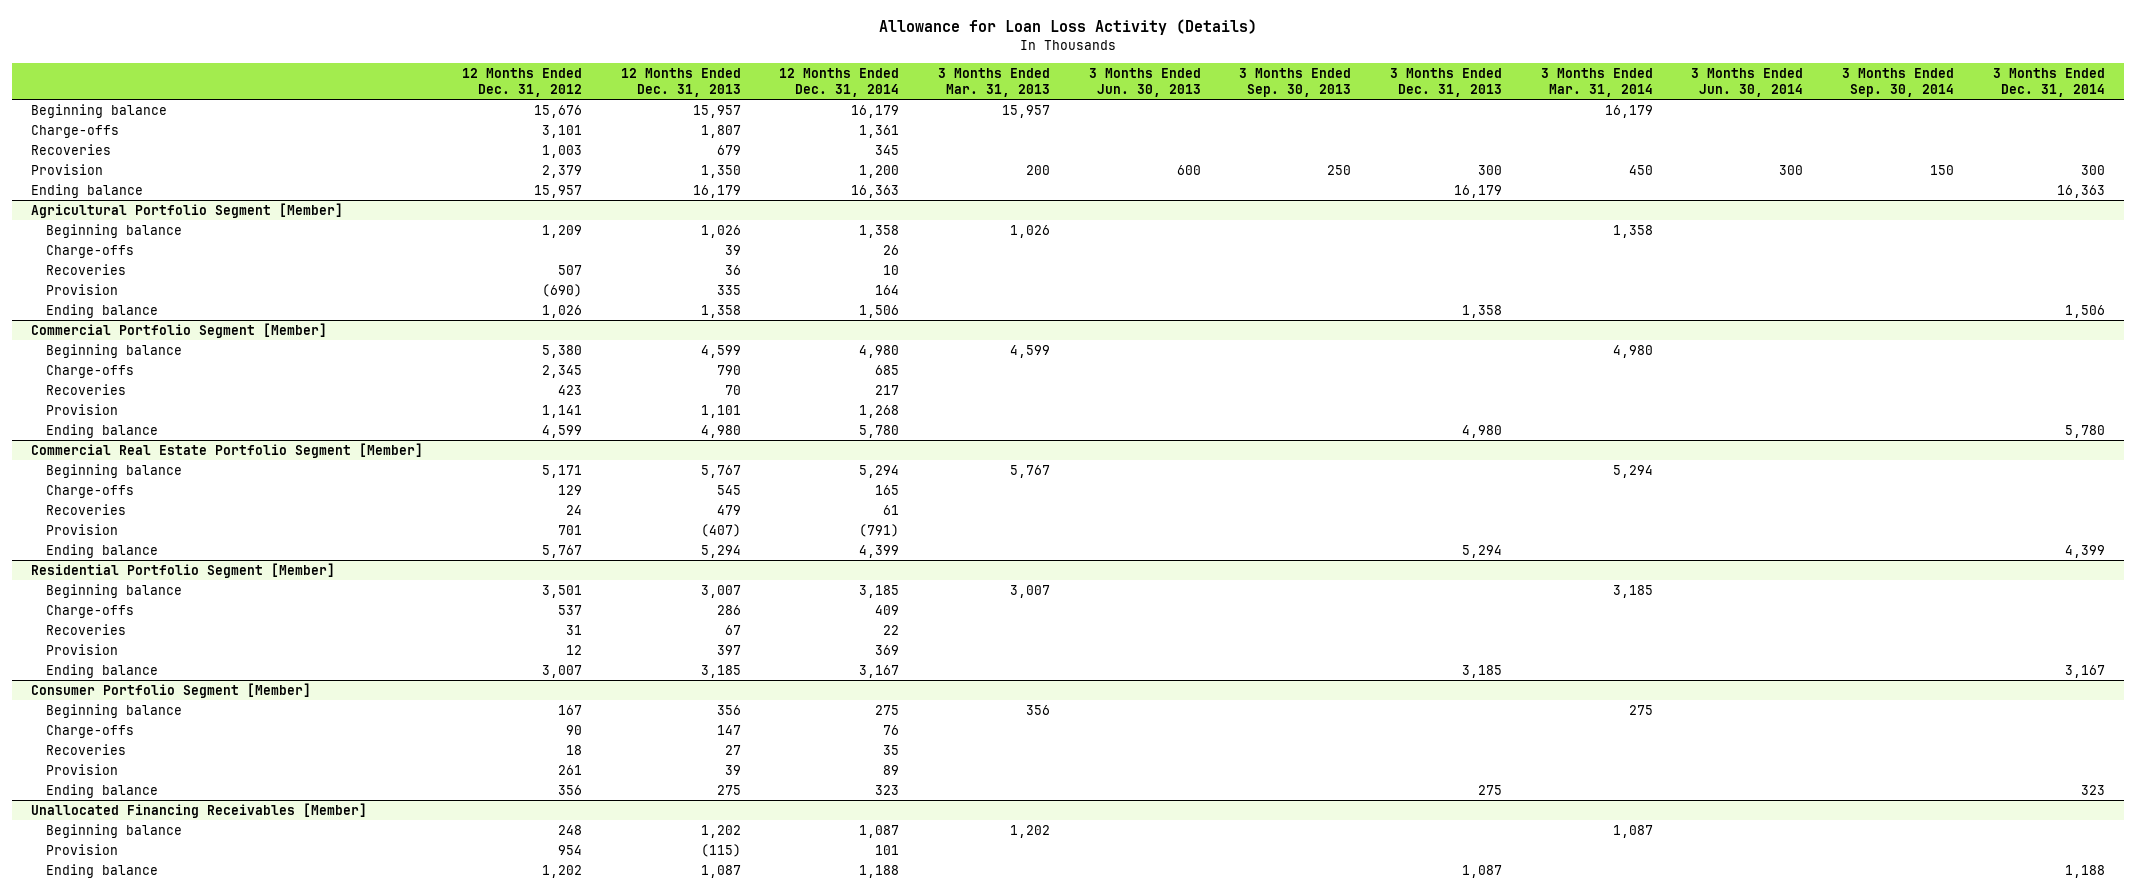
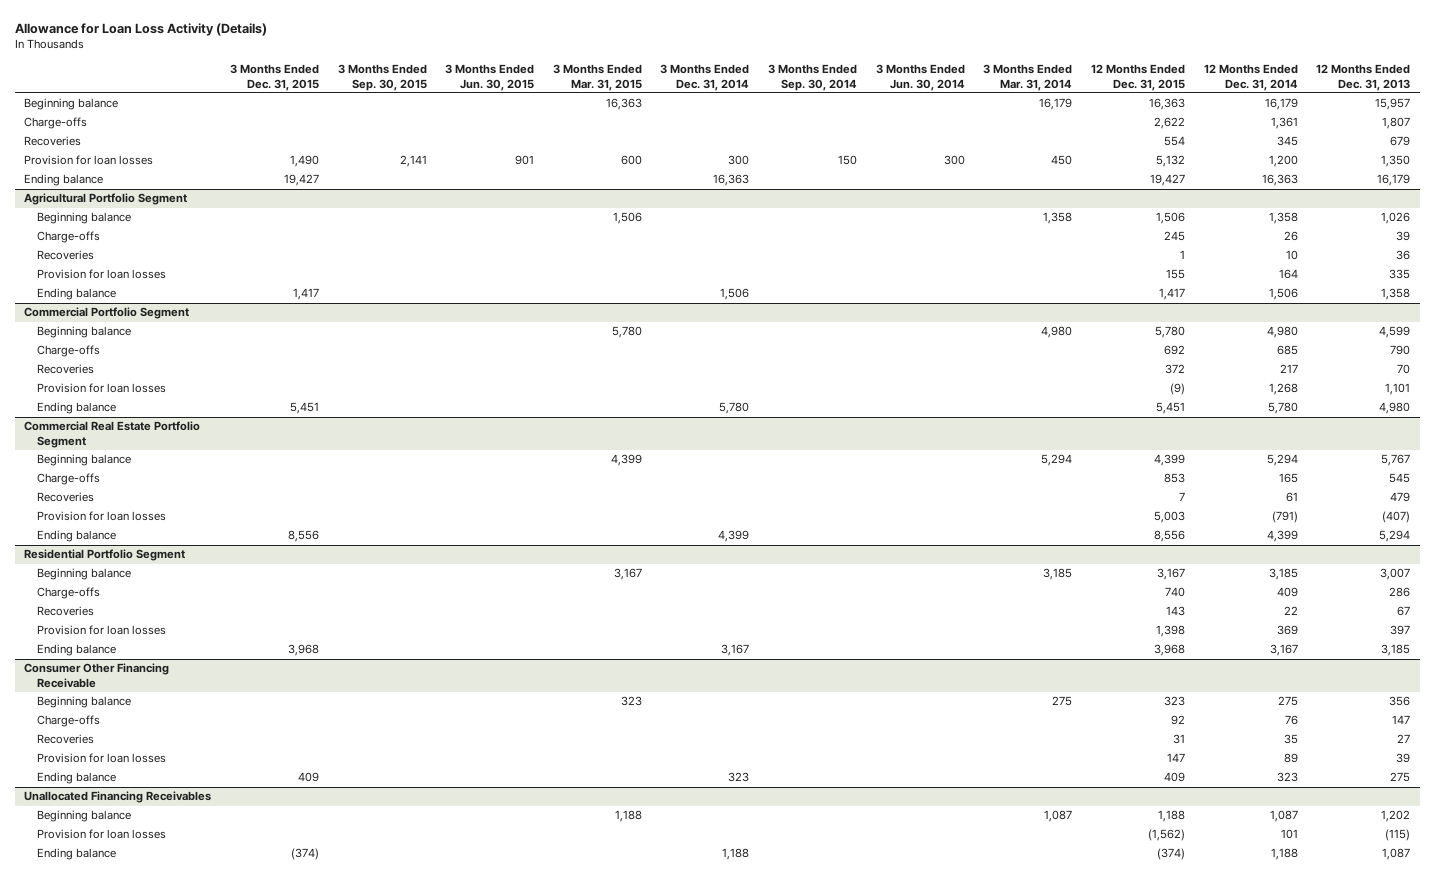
- | 12 Months Ended Dec. 31, 2012 | 12 Months Ended Dec. 31, 2013 | 12 Months Ended Dec. 31, 2014 | 3 Months Ended Mar. 31, 2013 | 3 Months Ended Jun. 30, 2013 | 3 Months Ended Sep. 30, 2013 | 3 Months Ended Dec. 31, 2013 | 3 Months Ended Mar. 31, 2014 | 3 Months Ended Jun. 30, 2014 | 3 Months Ended Sep. 30, 2014 | 3 Months Ended Dec. 31, 2014
+ | 3 Months Ended Dec. 31, 2015 | 3 Months Ended Sep. 30, 2015 | 3 Months Ended Jun. 30, 2015 | 3 Months Ended Mar. 31, 2015 | 3 Months Ended Dec. 31, 2014 | 3 Months Ended Sep. 30, 2014 | 3 Months Ended Jun. 30, 2014 | 3 Months Ended Mar. 31, 2014 | 12 Months Ended Dec. 31, 2015 | 12 Months Ended Dec. 31, 2014 | 12 Months Ended Dec. 31, 2013
- Provision | 2,379 | 1,350 | 1,200 | 200 | 600 | 250 | 300 | 450 | 300 | 150 | 300
+ Provision for loan losses | 1,490 | 2,141 | 901 | 600 | 300 | 150 | 300 | 450 | 5,132 | 1,200 | 1,350
- Agricultural Portfolio Segment [Member]
+ Agricultural Portfolio Segment
- Provision | (690) | 335 | 164 | | | | | | | |
+ Provision for loan losses | | | | | | | | | 155 | 164 | 335
- Commercial Portfolio Segment [Member]
+ Commercial Portfolio Segment
- Provision | 1,141 | 1,101 | 1,268 | | | | | | | |
+ Provision for loan losses | | | | | | | | | (9) | 1,268 | 1,101
- Commercial Real Estate Portfolio Segment [Member]
+ Commercial Real Estate Portfolio Segment
- Provision | 701 | (407) | (791) | | | | | | | |
+ Provision for loan losses | | | | | | | | | 5,003 | (791) | (407)
- Residential Portfolio Segment [Member]
+ Residential Portfolio Segment
- Provision | 12 | 397 | 369 | | | | | | | |
+ Provision for loan losses | | | | | | | | | 1,398 | 369 | 397
- Consumer Portfolio Segment [Member]
+ Consumer Other Financing Receivable
- Provision | 261 | 39 | 89 | | | | | | | |
+ Provision for loan losses | | | | | | | | | 147 | 89 | 39
- Unallocated Financing Receivables [Member]
+ Unallocated Financing Receivables
- Provision | 954 | (115) | 101 | | | | | | | |
+ Provision for loan losses | | | | | | | | | (1,562) | 101 | (115)

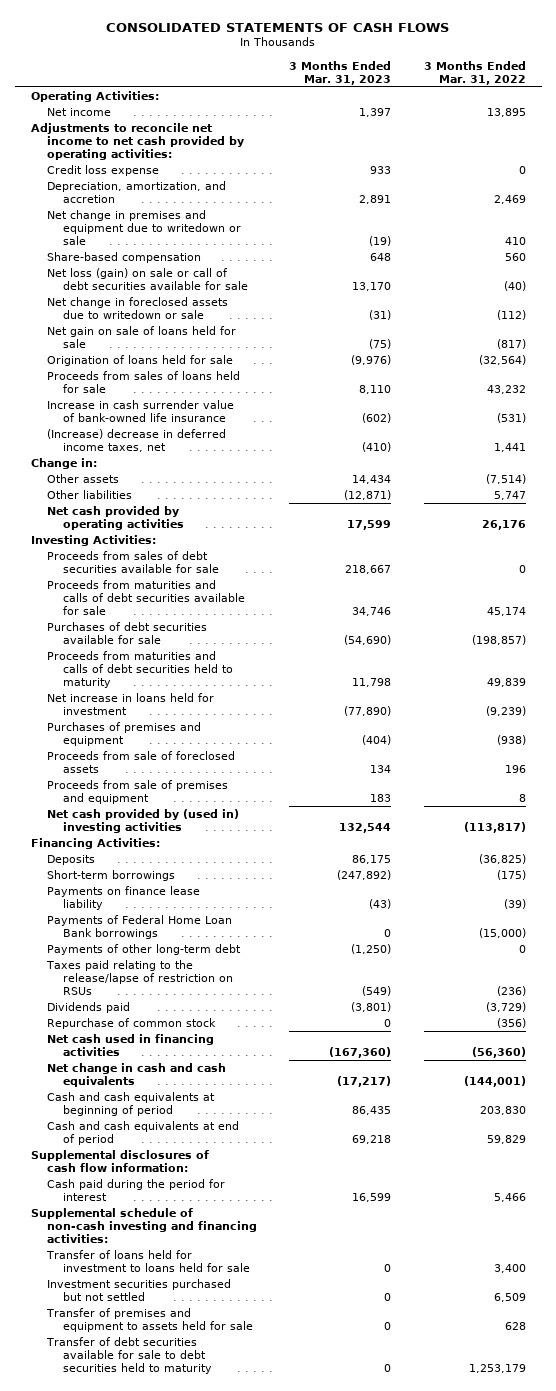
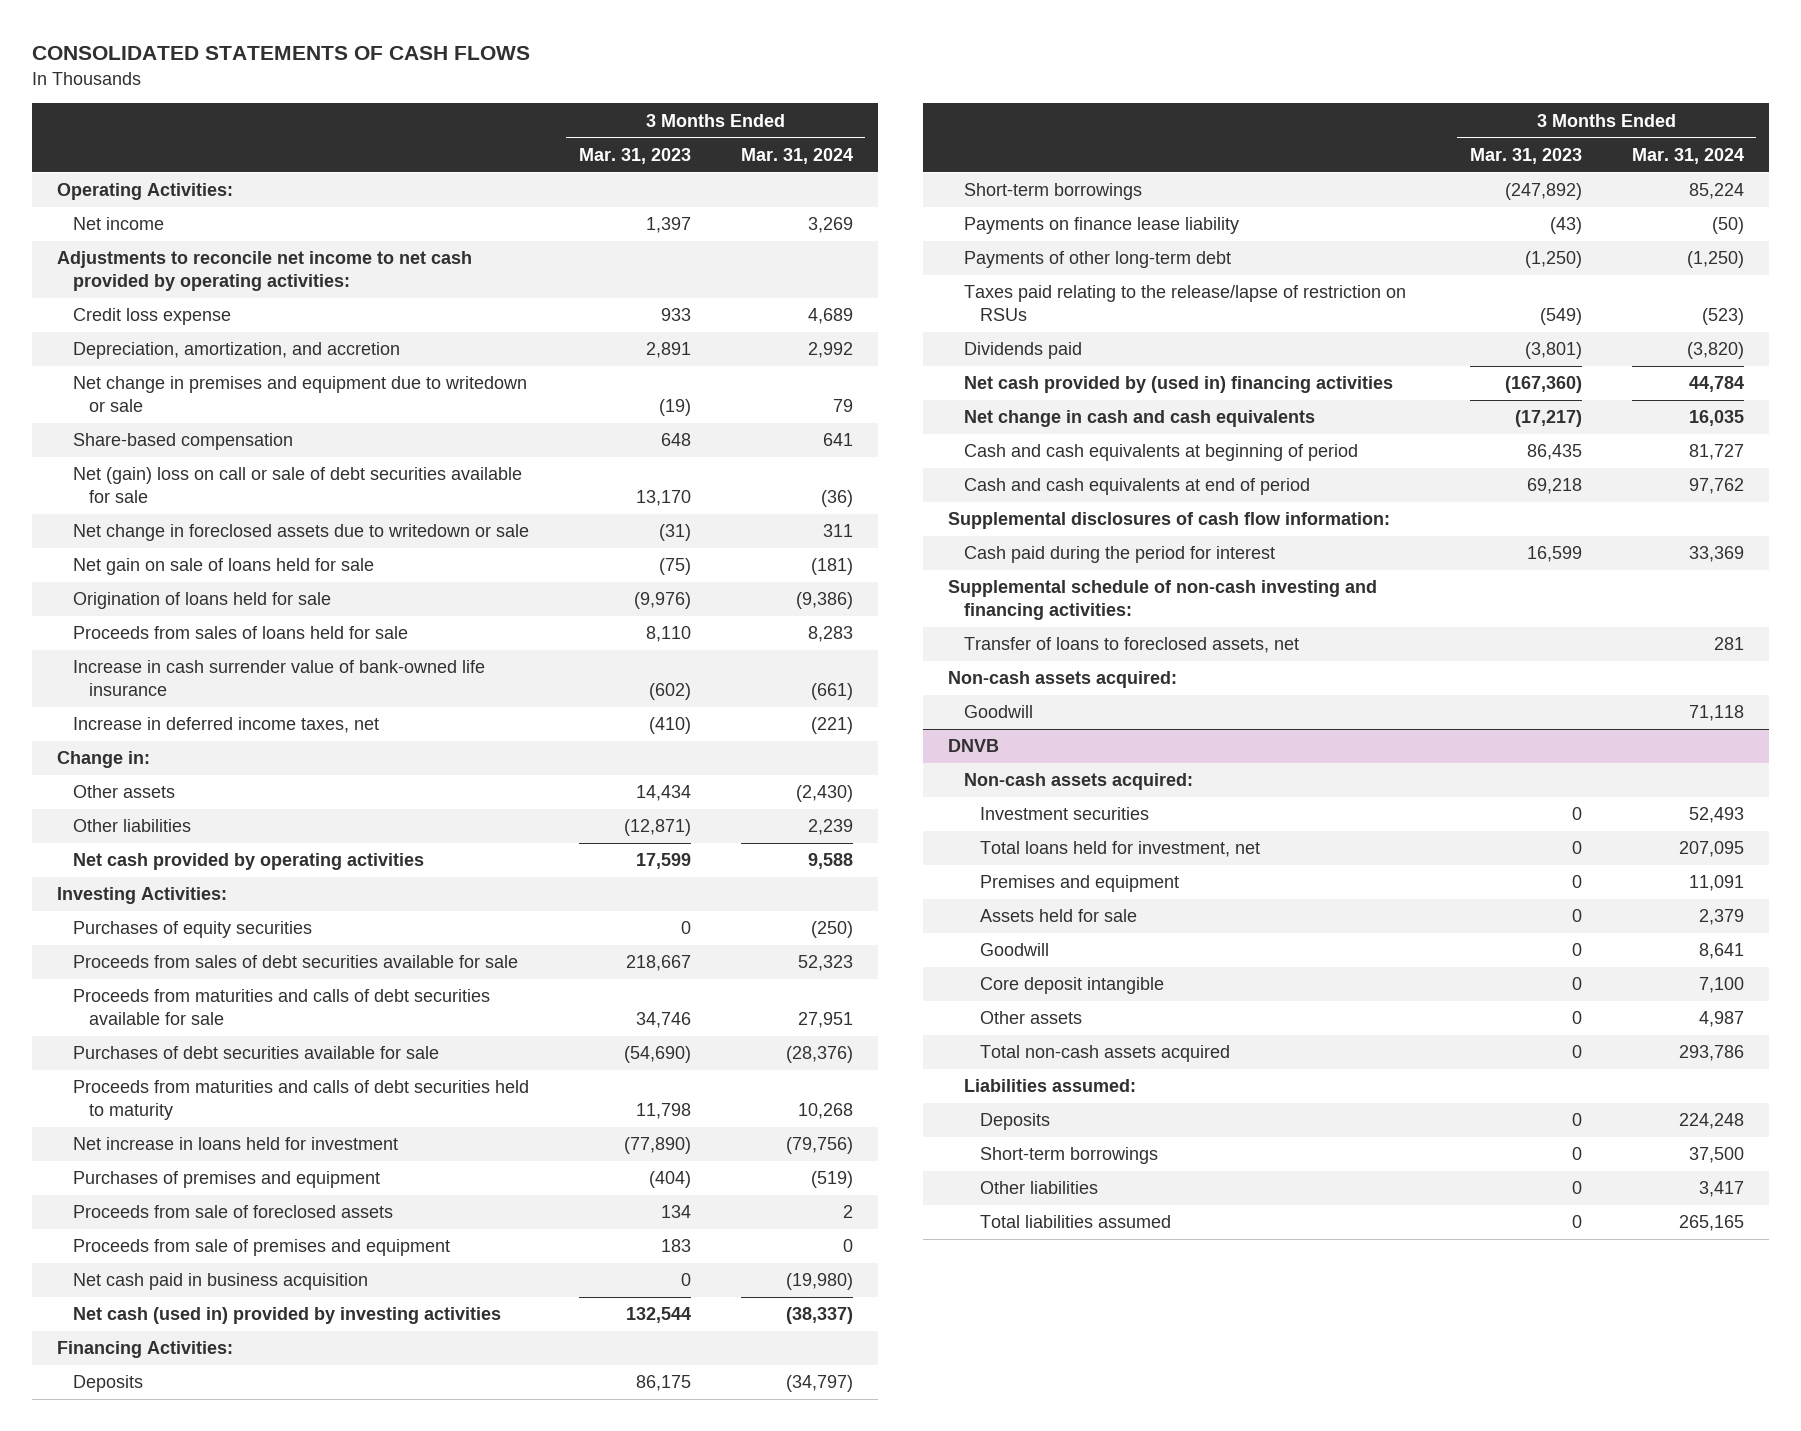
- | 3 Months Ended Mar. 31, 2023 | 3 Months Ended Mar. 31, 2022
+ | 3 Months Ended Mar. 31, 2023 | 3 Months Ended Mar. 31, 2024
- Net loss (gain) on sale or call of debt securities available for sale | 13,170 | (40)
+ Net (gain) loss on call or sale of debt securities available for sale | 13,170 | (36)
- (Increase) decrease in deferred income taxes, net | (410) | 1,441
+ Increase in deferred income taxes, net | (410) | (221)
+ Purchases of equity securities | 0 | (250)
- Net cash provided by (used in) investing activities | 132,544 | (113,817)
+ Net cash paid in business acquisition | 0 | (19,980)
+ Net cash (used in) provided by investing activities | 132,544 | (38,337)
- Payments of Federal Home Loan Bank borrowings | 0 | (15,000)
- Repurchase of common stock | 0 | (356)
- Net cash used in financing activities | (167,360) | (56,360)
+ Net cash provided by (used in) financing activities | (167,360) | 44,784
- Transfer of loans held for investment to loans held for sale | 0 | 3,400
- Investment securities purchased but not settled | 0 | 6,509
- Transfer of premises and equipment to assets held for sale | 0 | 628
- Transfer of debt securities available for sale to debt securities held to maturity | 0 | 1,253,179
+ Transfer of loans to foreclosed assets, net | | 281
+ Non-cash assets acquired:
+ Goodwill | | 71,118
+ DNVB
+ Non-cash assets acquired:
+ Investment securities | 0 | 52,493
+ Total loans held for investment, net | 0 | 207,095
+ Premises and equipment | 0 | 11,091
+ Assets held for sale | 0 | 2,379
+ Goodwill | 0 | 8,641
+ Core deposit intangible | 0 | 7,100
+ Other assets | 0 | 4,987
+ Total non-cash assets acquired | 0 | 293,786
+ Liabilities assumed:
+ Deposits | 0 | 224,248
+ Short-term borrowings | 0 | 37,500
+ Other liabilities | 0 | 3,417
+ Total liabilities assumed | 0 | 265,165

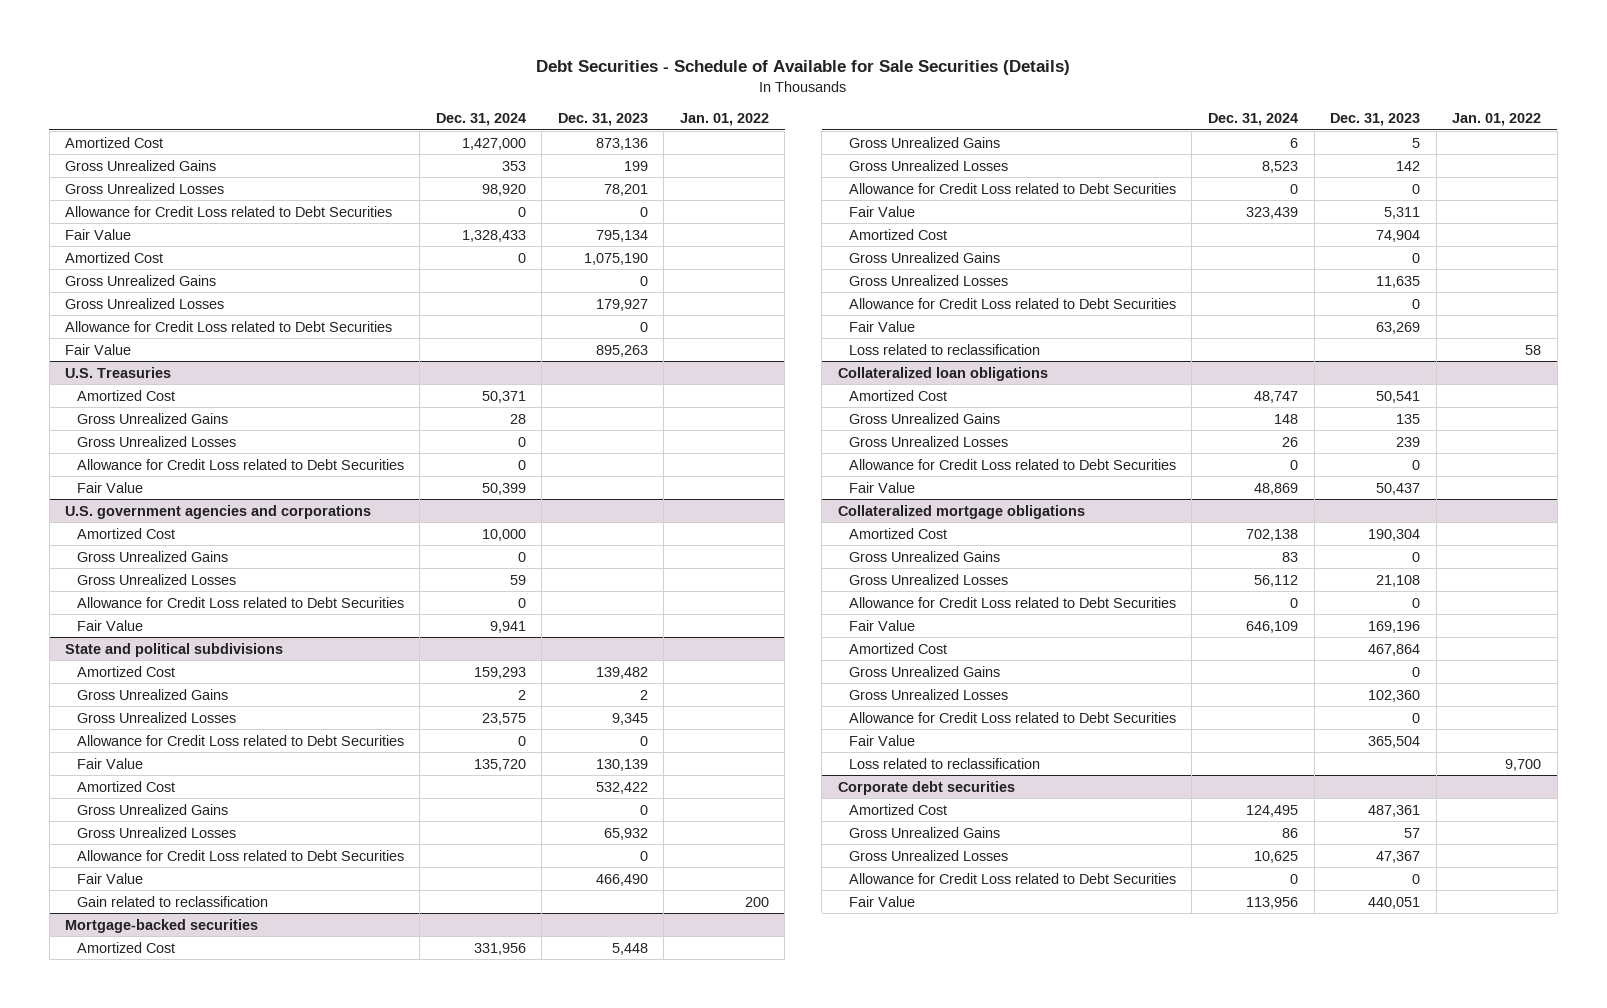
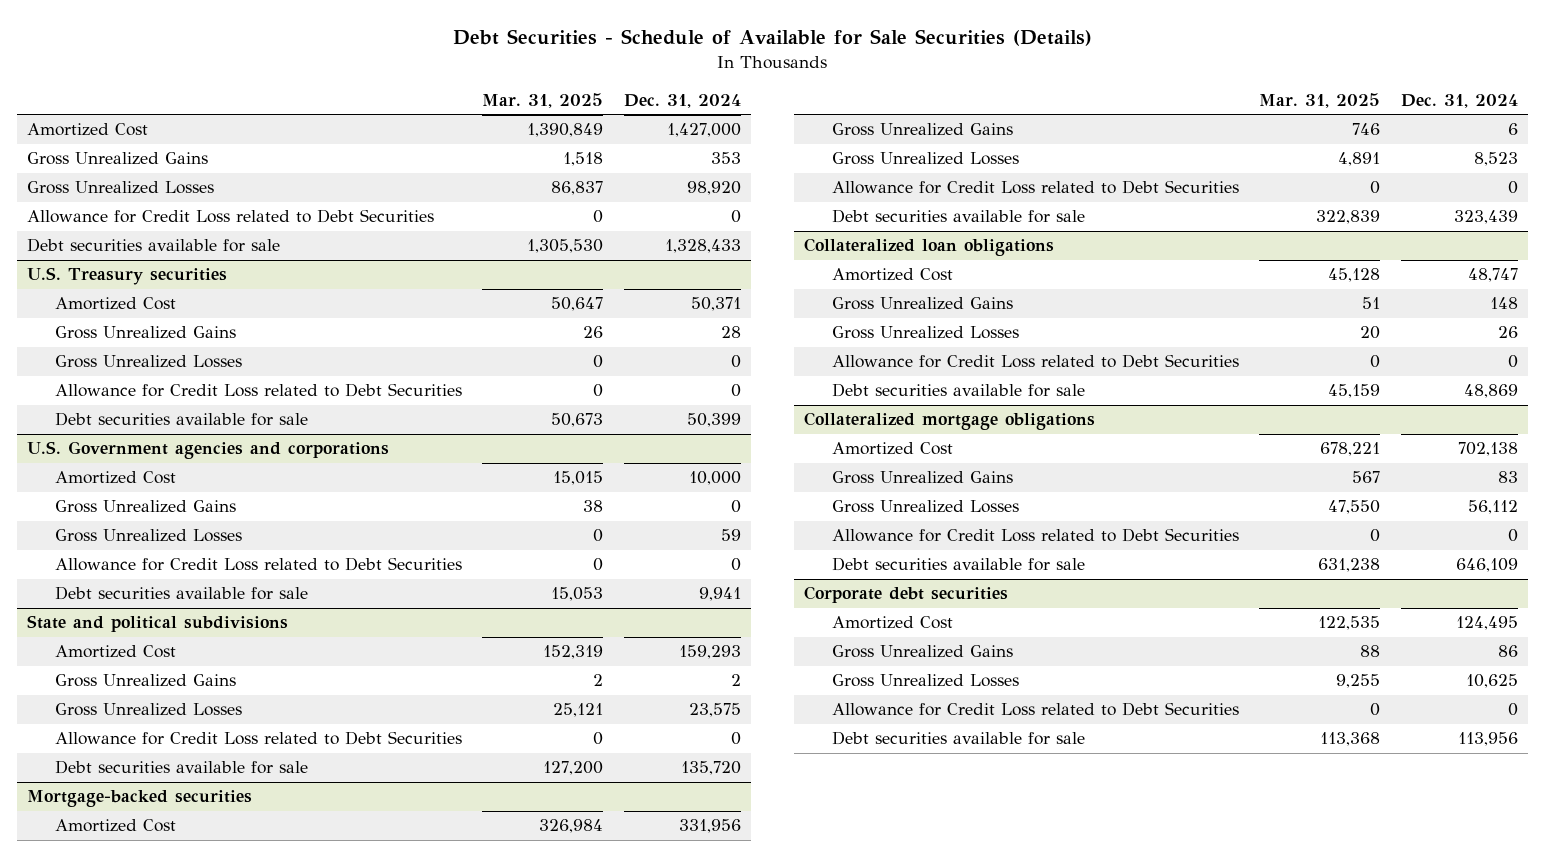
- | Dec. 31, 2024 | Dec. 31, 2023 | Jan. 01, 2022
+ | Mar. 31, 2025 | Dec. 31, 2024
- Fair Value | 1,328,433 | 795,134 |
- Amortized Cost | 0 | 1,075,190 |
- Gross Unrealized Gains | | 0 |
- Gross Unrealized Losses | | 179,927 |
- Allowance for Credit Loss related to Debt Securities | | 0 |
- Fair Value | | 895,263 |
- U.S. Treasuries
+ Debt securities available for sale | 1,305,530 | 1,328,433
+ U.S. Treasury securities
- Fair Value | 50,399 | |
- U.S. government agencies and corporations
+ Debt securities available for sale | 50,673 | 50,399
+ U.S. Government agencies and corporations
- Fair Value | 9,941 | |
+ Debt securities available for sale | 15,053 | 9,941
@ State and political subdivisions
- Fair Value | 135,720 | 130,139 |
- Amortized Cost | | 532,422 |
- Gross Unrealized Gains | | 0 |
- Gross Unrealized Losses | | 65,932 |
- Allowance for Credit Loss related to Debt Securities | | 0 |
- Fair Value | | 466,490 |
- Gain related to reclassification | | | 200
+ Debt securities available for sale | 127,200 | 135,720
@ Mortgage-backed securities
- Fair Value | 323,439 | 5,311 |
- Amortized Cost | | 74,904 |
- Gross Unrealized Gains | | 0 |
- Gross Unrealized Losses | | 11,635 |
- Allowance for Credit Loss related to Debt Securities | | 0 |
- Fair Value | | 63,269 |
- Loss related to reclassification | | | 58
+ Debt securities available for sale | 322,839 | 323,439
@ Collateralized loan obligations
- Fair Value | 48,869 | 50,437 |
+ Debt securities available for sale | 45,159 | 48,869
@ Collateralized mortgage obligations
- Fair Value | 646,109 | 169,196 |
- Amortized Cost | | 467,864 |
- Gross Unrealized Gains | | 0 |
- Gross Unrealized Losses | | 102,360 |
- Allowance for Credit Loss related to Debt Securities | | 0 |
- Fair Value | | 365,504 |
- Loss related to reclassification | | | 9,700
+ Debt securities available for sale | 631,238 | 646,109
@ Corporate debt securities
- Fair Value | 113,956 | 440,051 |
+ Debt securities available for sale | 113,368 | 113,956

